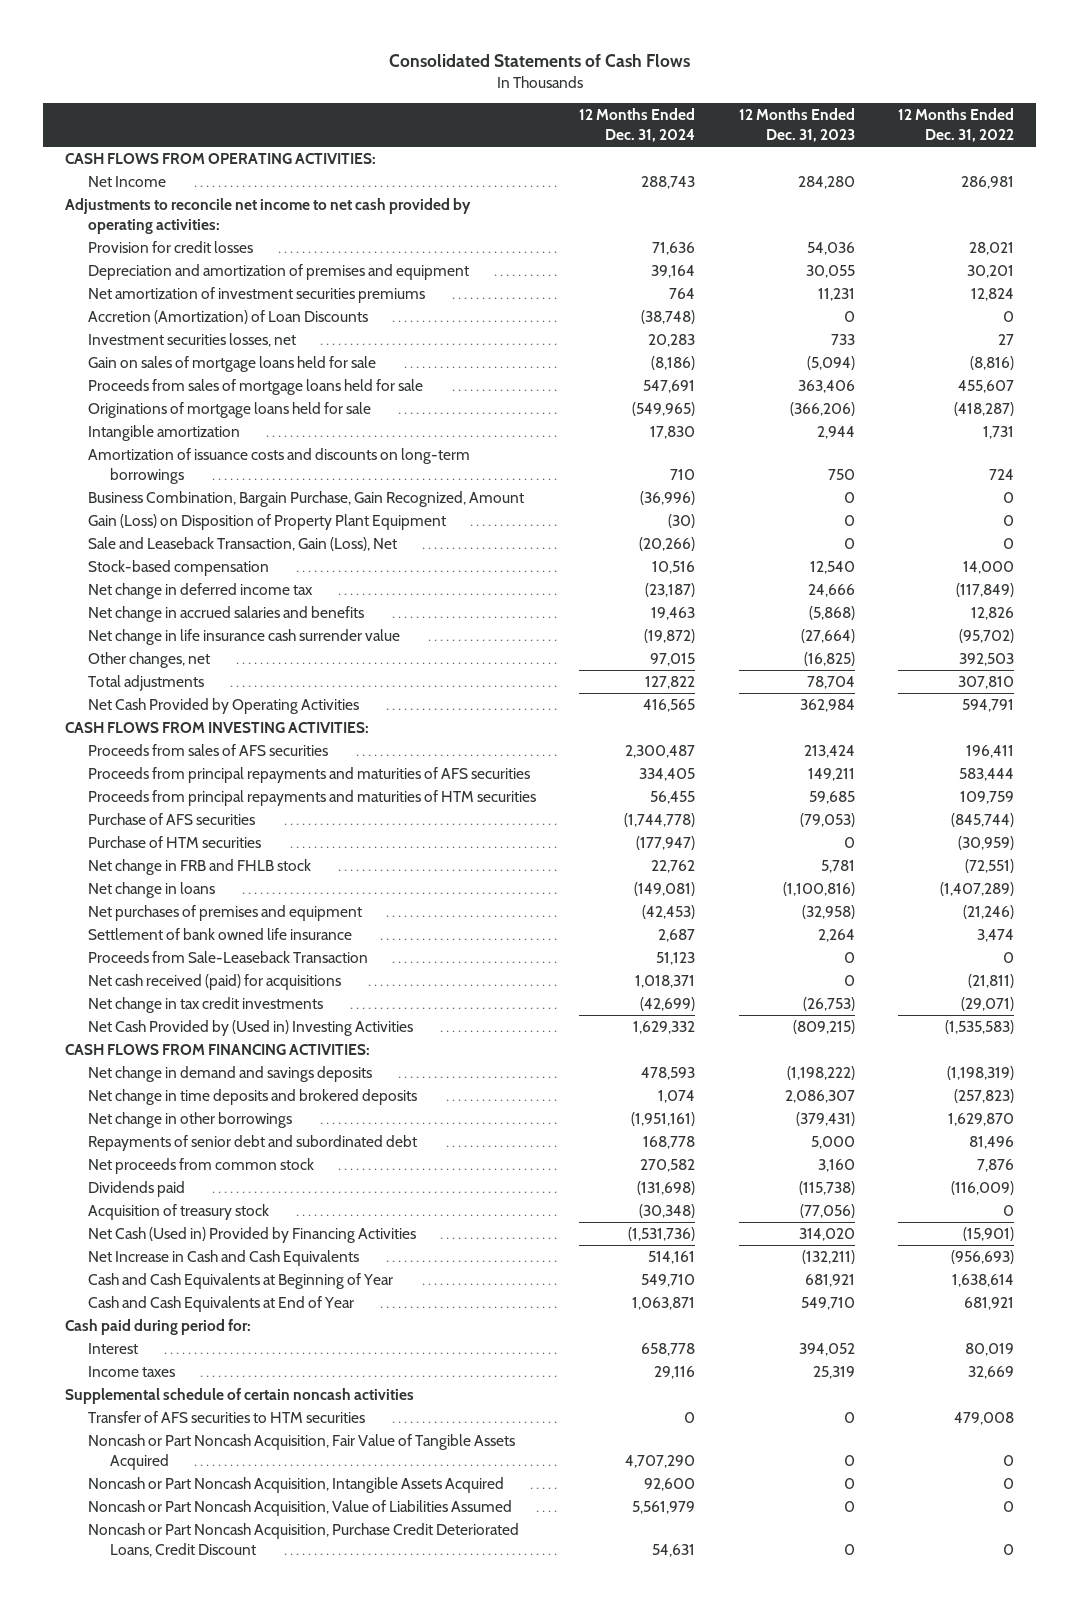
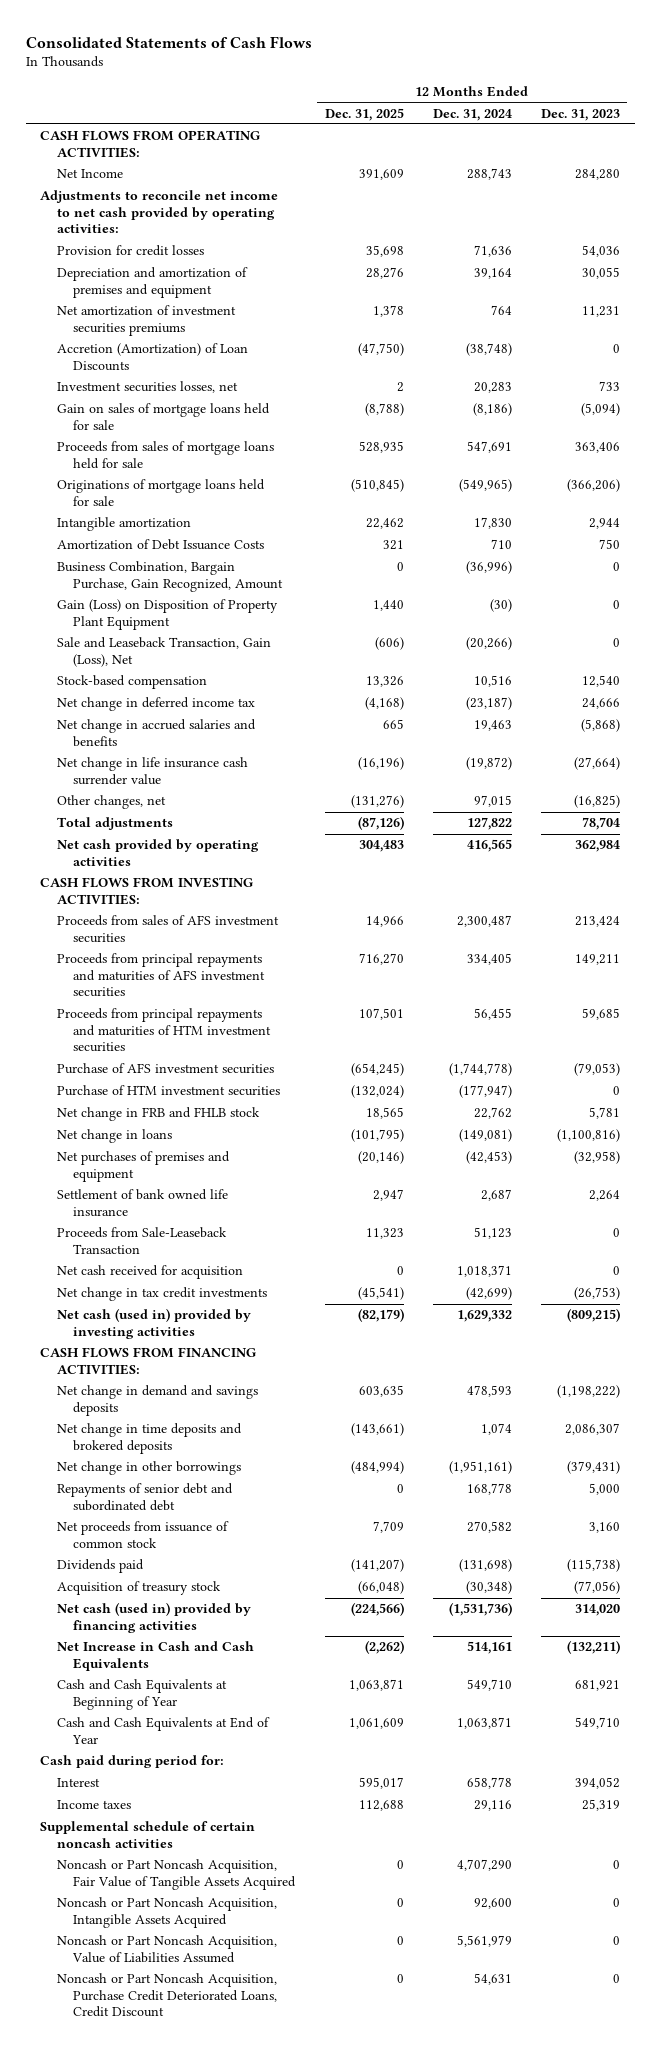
- | 12 Months Ended Dec. 31, 2024 | 12 Months Ended Dec. 31, 2023 | 12 Months Ended Dec. 31, 2022
+ | 12 Months Ended Dec. 31, 2025 | 12 Months Ended Dec. 31, 2024 | 12 Months Ended Dec. 31, 2023
- Amortization of issuance costs and discounts on long-term borrowings | 710 | 750 | 724
+ Amortization of Debt Issuance Costs | 321 | 710 | 750
- Net Cash Provided by Operating Activities | 416,565 | 362,984 | 594,791
+ Net cash provided by operating activities | 304,483 | 416,565 | 362,984
- Proceeds from sales of AFS securities | 2,300,487 | 213,424 | 196,411
- Proceeds from principal repayments and maturities of AFS securities | 334,405 | 149,211 | 583,444
- Proceeds from principal repayments and maturities of HTM securities | 56,455 | 59,685 | 109,759
- Purchase of AFS securities | (1,744,778) | (79,053) | (845,744)
- Purchase of HTM securities | (177,947) | 0 | (30,959)
+ Proceeds from sales of AFS investment securities | 14,966 | 2,300,487 | 213,424
+ Proceeds from principal repayments and maturities of AFS investment securities | 716,270 | 334,405 | 149,211
+ Proceeds from principal repayments and maturities of HTM investment securities | 107,501 | 56,455 | 59,685
+ Purchase of AFS investment securities | (654,245) | (1,744,778) | (79,053)
+ Purchase of HTM investment securities | (132,024) | (177,947) | 0
- Net cash received (paid) for acquisitions | 1,018,371 | 0 | (21,811)
+ Net cash received for acquisition | 0 | 1,018,371 | 0
- Net Cash Provided by (Used in) Investing Activities | 1,629,332 | (809,215) | (1,535,583)
+ Net cash (used in) provided by investing activities | (82,179) | 1,629,332 | (809,215)
- Net proceeds from common stock | 270,582 | 3,160 | 7,876
+ Net proceeds from issuance of common stock | 7,709 | 270,582 | 3,160
- Net Cash (Used in) Provided by Financing Activities | (1,531,736) | 314,020 | (15,901)
+ Net cash (used in) provided by financing activities | (224,566) | (1,531,736) | 314,020
- Transfer of AFS securities to HTM securities | 0 | 0 | 479,008

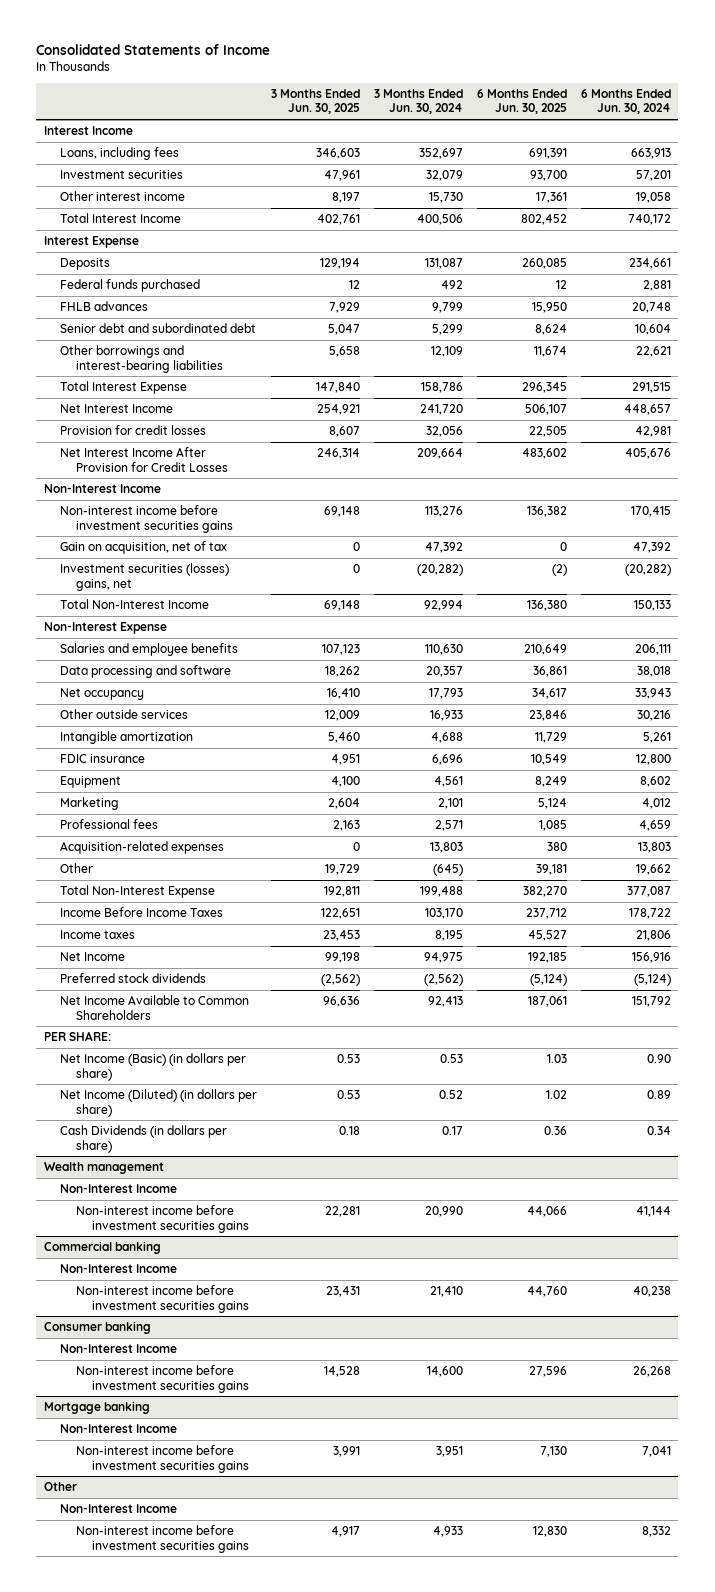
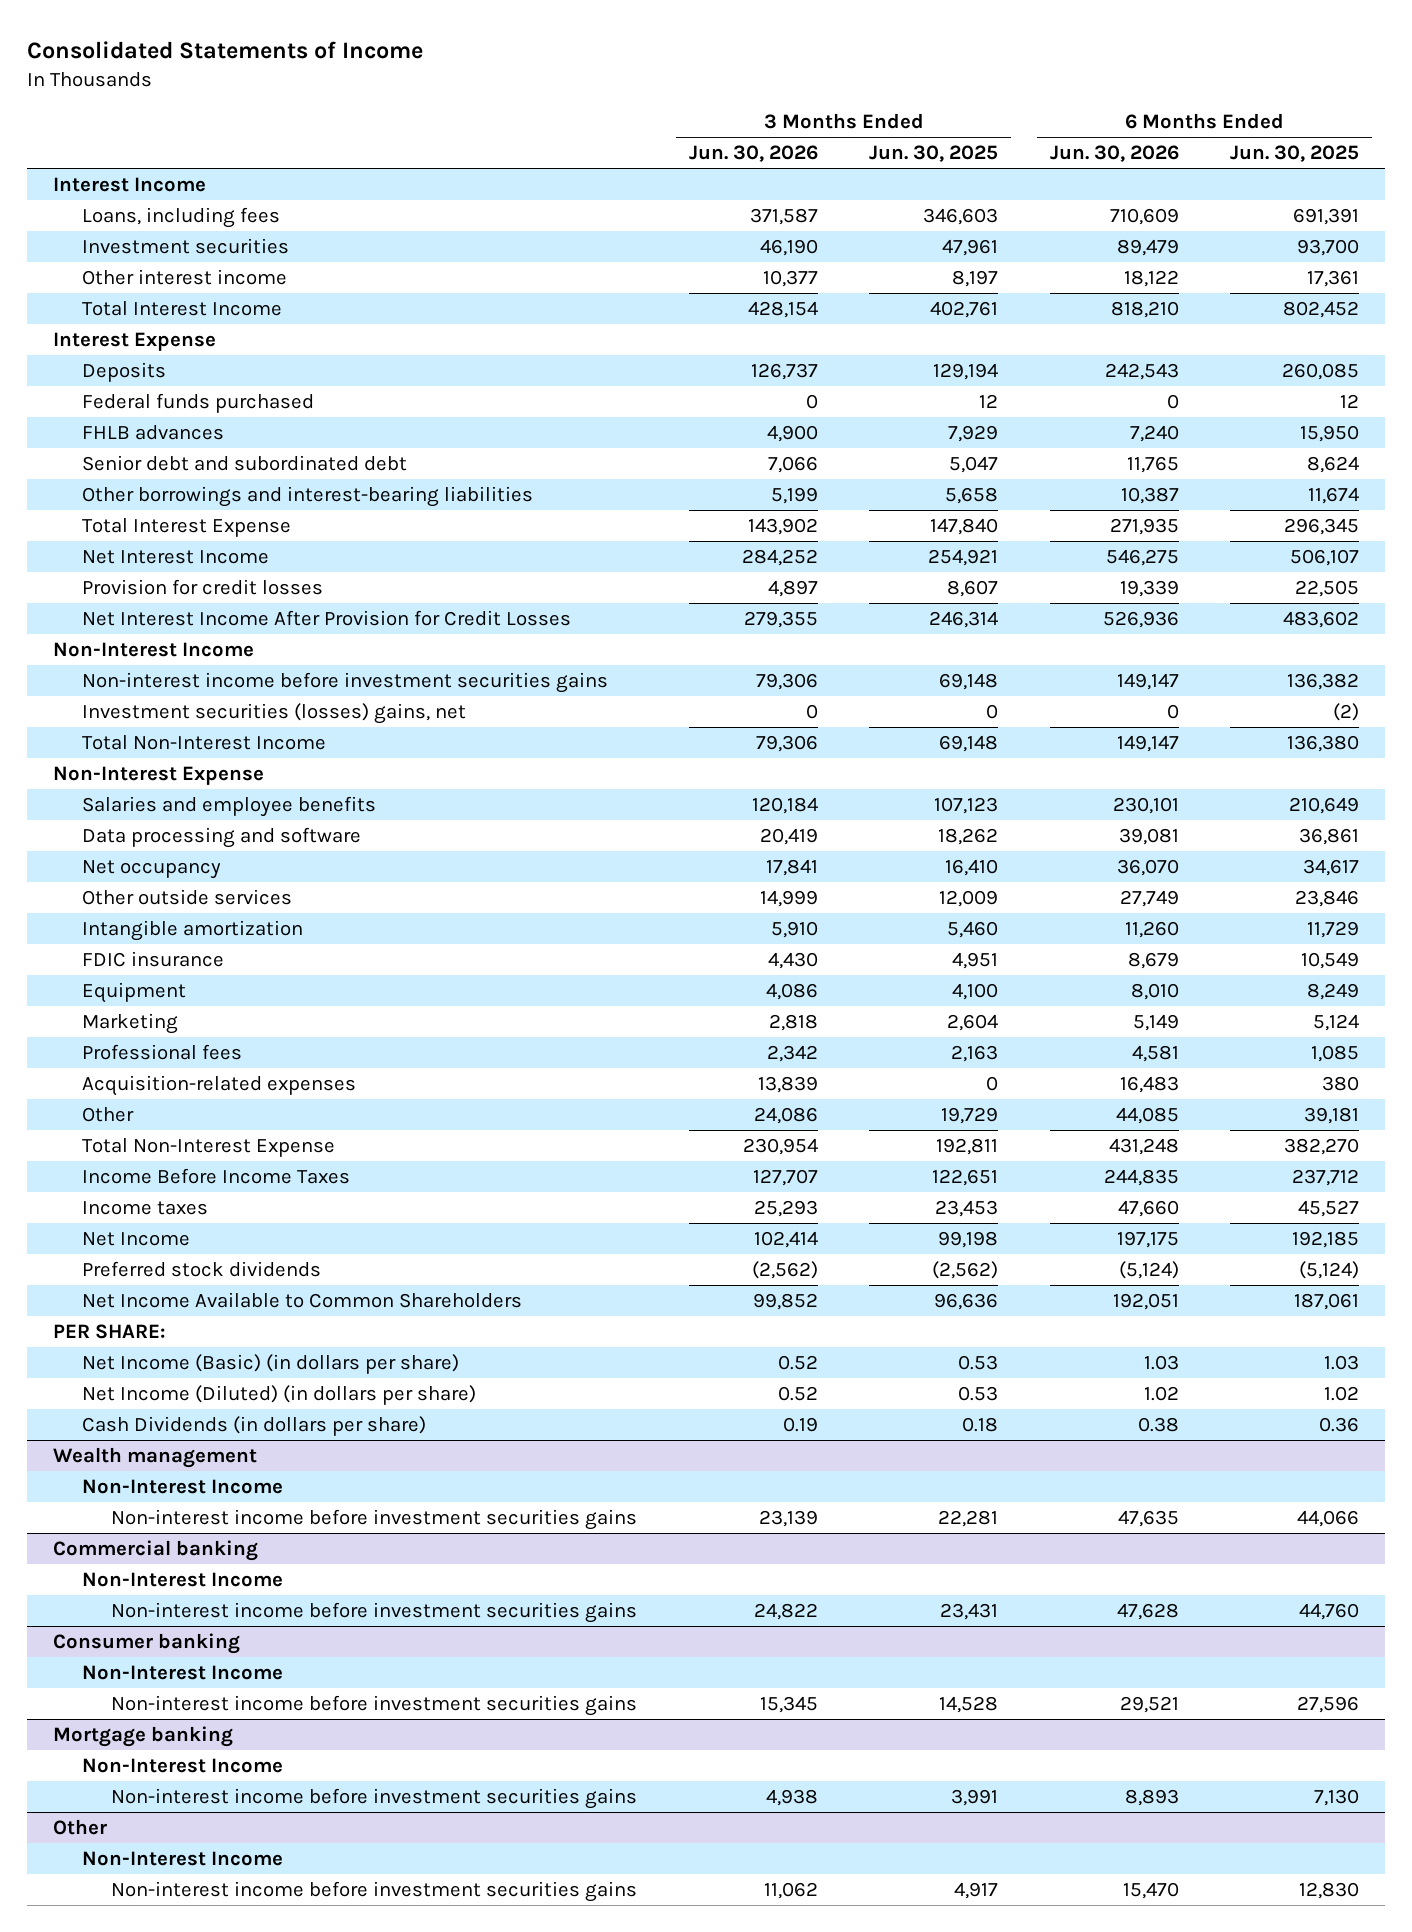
- | 3 Months Ended Jun. 30, 2025 | 3 Months Ended Jun. 30, 2024 | 6 Months Ended Jun. 30, 2025 | 6 Months Ended Jun. 30, 2024
+ | 3 Months Ended Jun. 30, 2026 | 3 Months Ended Jun. 30, 2025 | 6 Months Ended Jun. 30, 2026 | 6 Months Ended Jun. 30, 2025
- Gain on acquisition, net of tax | 0 | 47,392 | 0 | 47,392

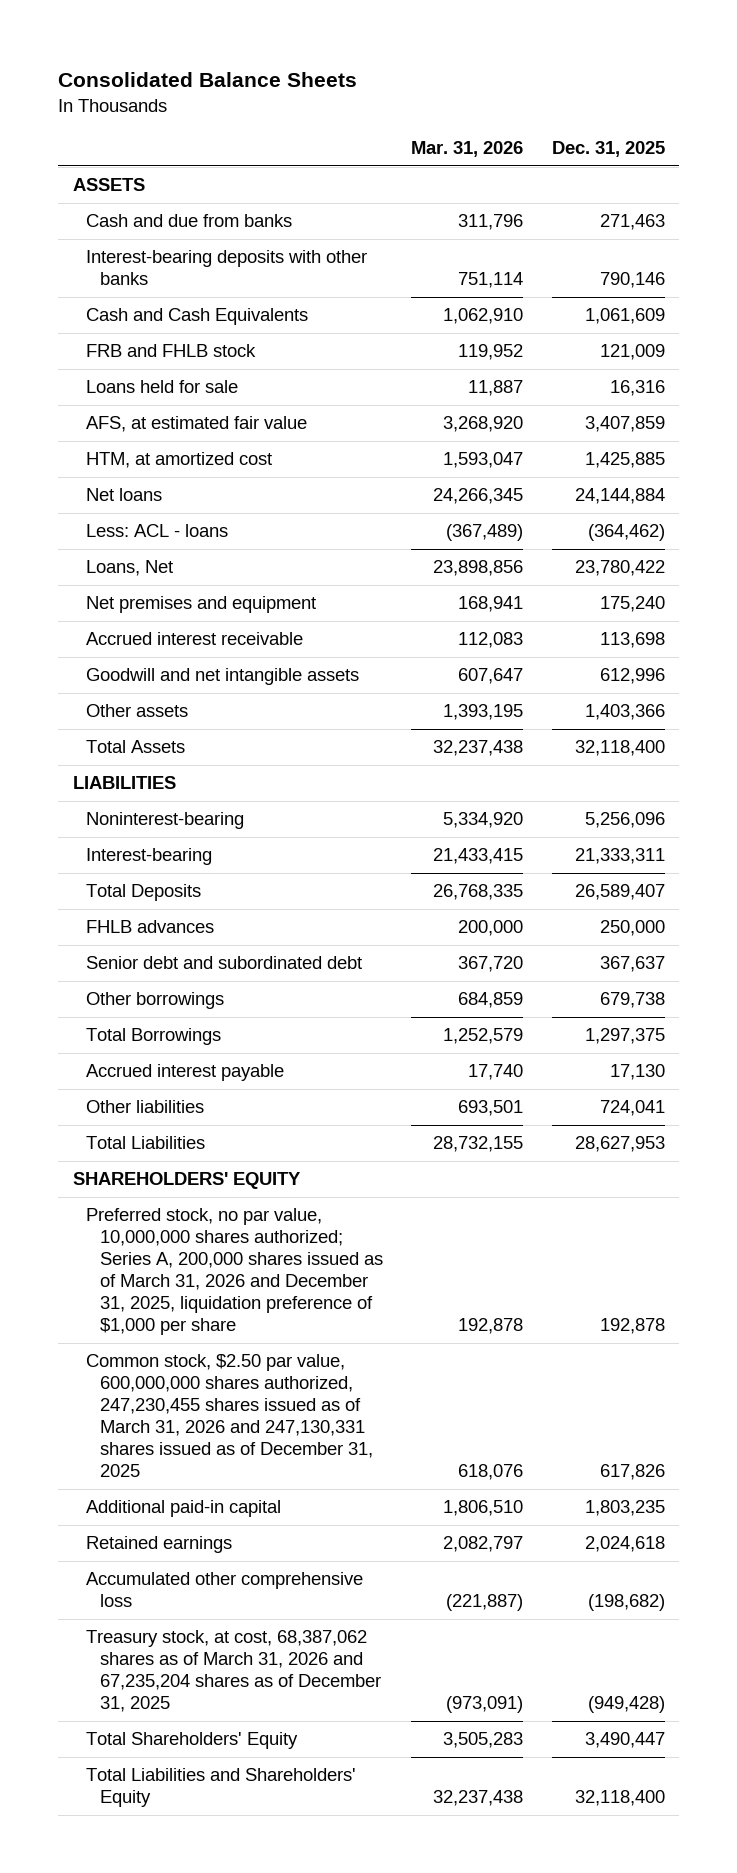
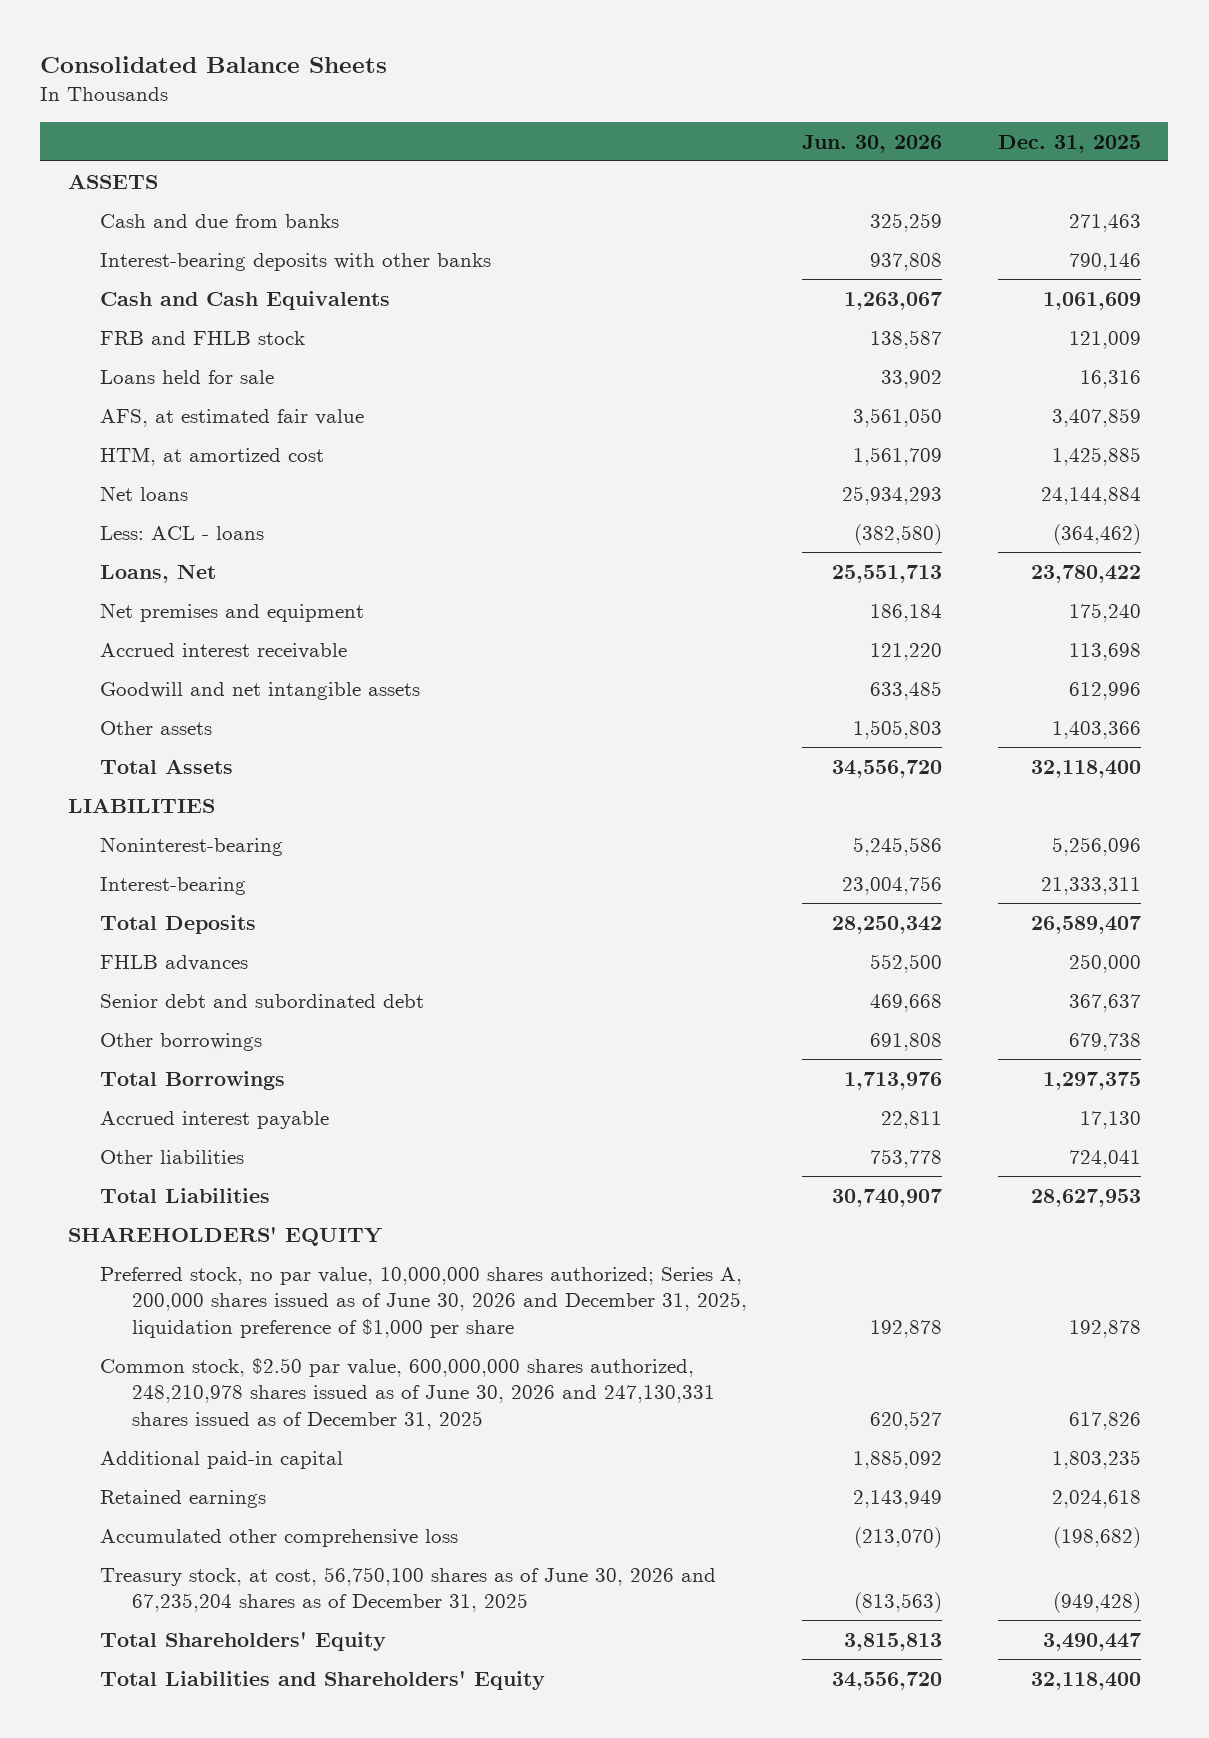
- | Mar. 31, 2026 | Dec. 31, 2025
+ | Jun. 30, 2026 | Dec. 31, 2025
- Preferred stock, no par value, 10,000,000 shares authorized; Series A, 200,000 shares issued as of March 31, 2026 and December 31, 2025, liquidation preference of $1,000 per share | 192,878 | 192,878
- Common stock, $2.50 par value, 600,000,000 shares authorized, 247,230,455 shares issued as of March 31, 2026 and 247,130,331 shares issued as of December 31, 2025 | 618,076 | 617,826
+ Preferred stock, no par value, 10,000,000 shares authorized; Series A, 200,000 shares issued as of June 30, 2026 and December 31, 2025, liquidation preference of $1,000 per share | 192,878 | 192,878
+ Common stock, $2.50 par value, 600,000,000 shares authorized, 248,210,978 shares issued as of June 30, 2026 and 247,130,331 shares issued as of December 31, 2025 | 620,527 | 617,826
- Treasury stock, at cost, 68,387,062 shares as of March 31, 2026 and 67,235,204 shares as of December 31, 2025 | (973,091) | (949,428)
+ Treasury stock, at cost, 56,750,100 shares as of June 30, 2026 and 67,235,204 shares as of December 31, 2025 | (813,563) | (949,428)

